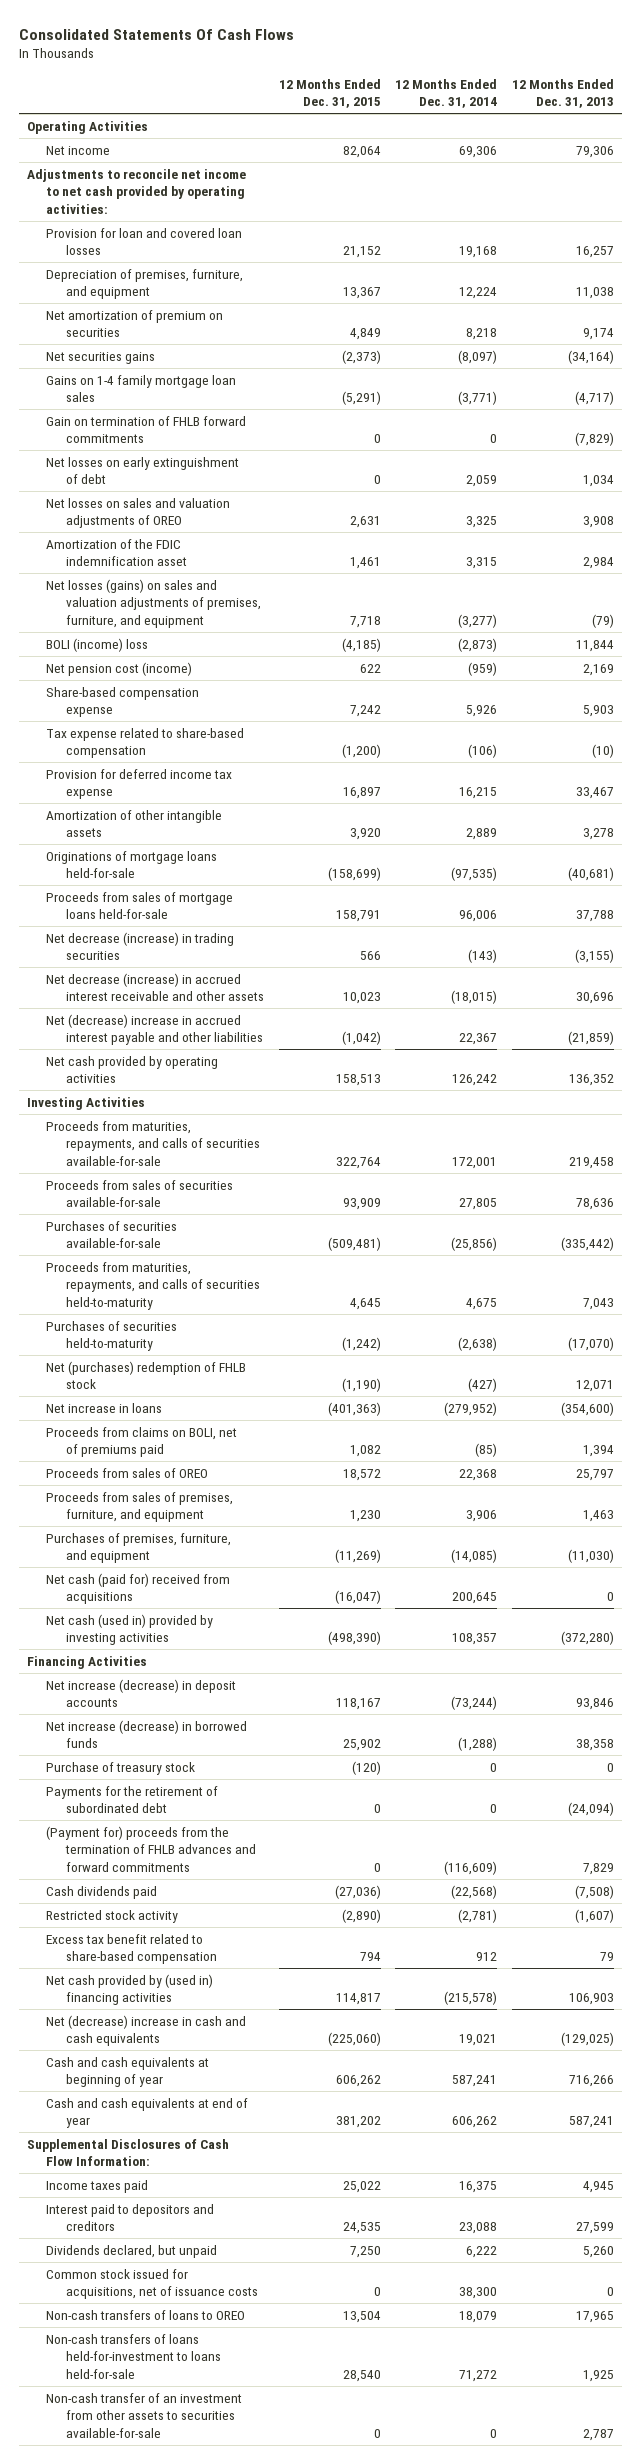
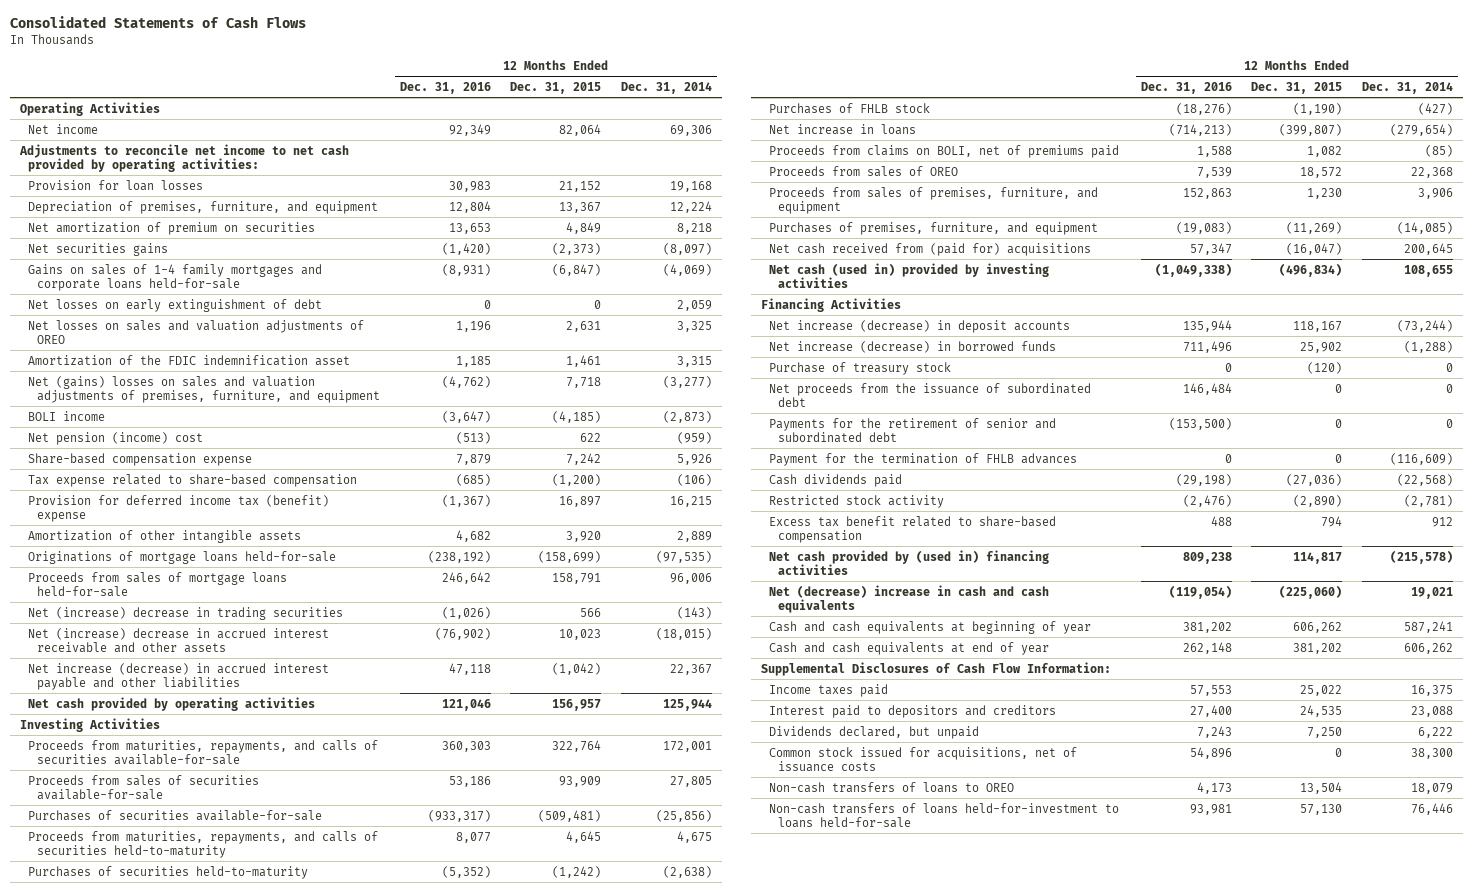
- Consolidated Statements Of Cash Flows
+ Consolidated Statements of Cash Flows
- | 12 Months Ended Dec. 31, 2015 | 12 Months Ended Dec. 31, 2014 | 12 Months Ended Dec. 31, 2013
+ | 12 Months Ended Dec. 31, 2016 | 12 Months Ended Dec. 31, 2015 | 12 Months Ended Dec. 31, 2014
- Provision for loan and covered loan losses | 21,152 | 19,168 | 16,257
+ Provision for loan losses | 30,983 | 21,152 | 19,168
- Gains on 1-4 family mortgage loan sales | (5,291) | (3,771) | (4,717)
- Gain on termination of FHLB forward commitments | 0 | 0 | (7,829)
+ Gains on sales of 1-4 family mortgages and corporate loans held-for-sale | (8,931) | (6,847) | (4,069)
- Net losses (gains) on sales and valuation adjustments of premises, furniture, and equipment | 7,718 | (3,277) | (79)
- BOLI (income) loss | (4,185) | (2,873) | 11,844
- Net pension cost (income) | 622 | (959) | 2,169
+ Net (gains) losses on sales and valuation adjustments of premises, furniture, and equipment | (4,762) | 7,718 | (3,277)
+ BOLI income | (3,647) | (4,185) | (2,873)
+ Net pension (income) cost | (513) | 622 | (959)
- Provision for deferred income tax expense | 16,897 | 16,215 | 33,467
+ Provision for deferred income tax (benefit) expense | (1,367) | 16,897 | 16,215
- Net decrease (increase) in trading securities | 566 | (143) | (3,155)
- Net decrease (increase) in accrued interest receivable and other assets | 10,023 | (18,015) | 30,696
- Net (decrease) increase in accrued interest payable and other liabilities | (1,042) | 22,367 | (21,859)
- Net cash provided by operating activities | 158,513 | 126,242 | 136,352
+ Net (increase) decrease in trading securities | (1,026) | 566 | (143)
+ Net (increase) decrease in accrued interest receivable and other assets | (76,902) | 10,023 | (18,015)
+ Net increase (decrease) in accrued interest payable and other liabilities | 47,118 | (1,042) | 22,367
+ Net cash provided by operating activities | 121,046 | 156,957 | 125,944
- Net (purchases) redemption of FHLB stock | (1,190) | (427) | 12,071
- Net increase in loans | (401,363) | (279,952) | (354,600)
+ Purchases of FHLB stock | (18,276) | (1,190) | (427)
+ Net increase in loans | (714,213) | (399,807) | (279,654)
- Net cash (paid for) received from acquisitions | (16,047) | 200,645 | 0
- Net cash (used in) provided by investing activities | (498,390) | 108,357 | (372,280)
+ Net cash received from (paid for) acquisitions | 57,347 | (16,047) | 200,645
+ Net cash (used in) provided by investing activities | (1,049,338) | (496,834) | 108,655
- Payments for the retirement of subordinated debt | 0 | 0 | (24,094)
- (Payment for) proceeds from the termination of FHLB advances and forward commitments | 0 | (116,609) | 7,829
+ Net proceeds from the issuance of subordinated debt | 146,484 | 0 | 0
+ Payments for the retirement of senior and subordinated debt | (153,500) | 0 | 0
+ Payment for the termination of FHLB advances | 0 | 0 | (116,609)
- Non-cash transfers of loans held-for-investment to loans held-for-sale | 28,540 | 71,272 | 1,925
- Non-cash transfer of an investment from other assets to securities available-for-sale | 0 | 0 | 2,787
+ Non-cash transfers of loans held-for-investment to loans held-for-sale | 93,981 | 57,130 | 76,446

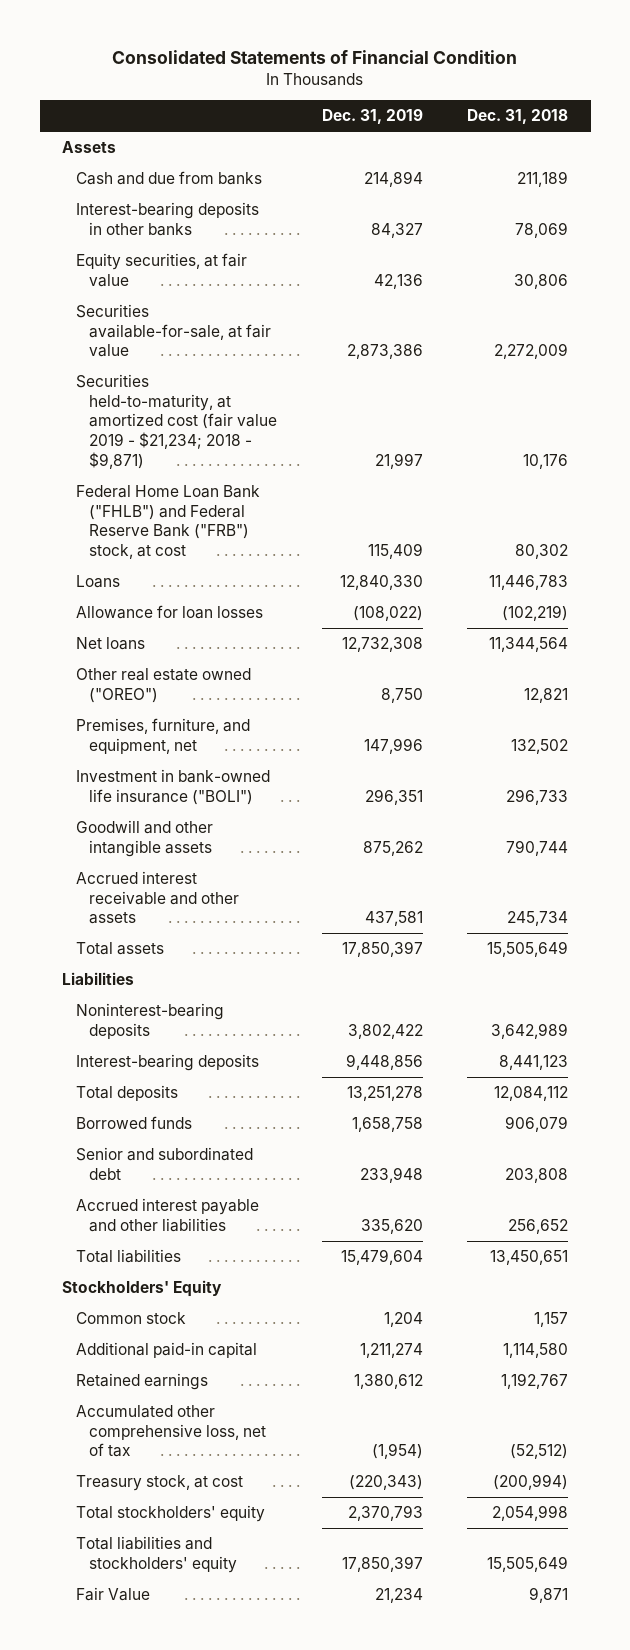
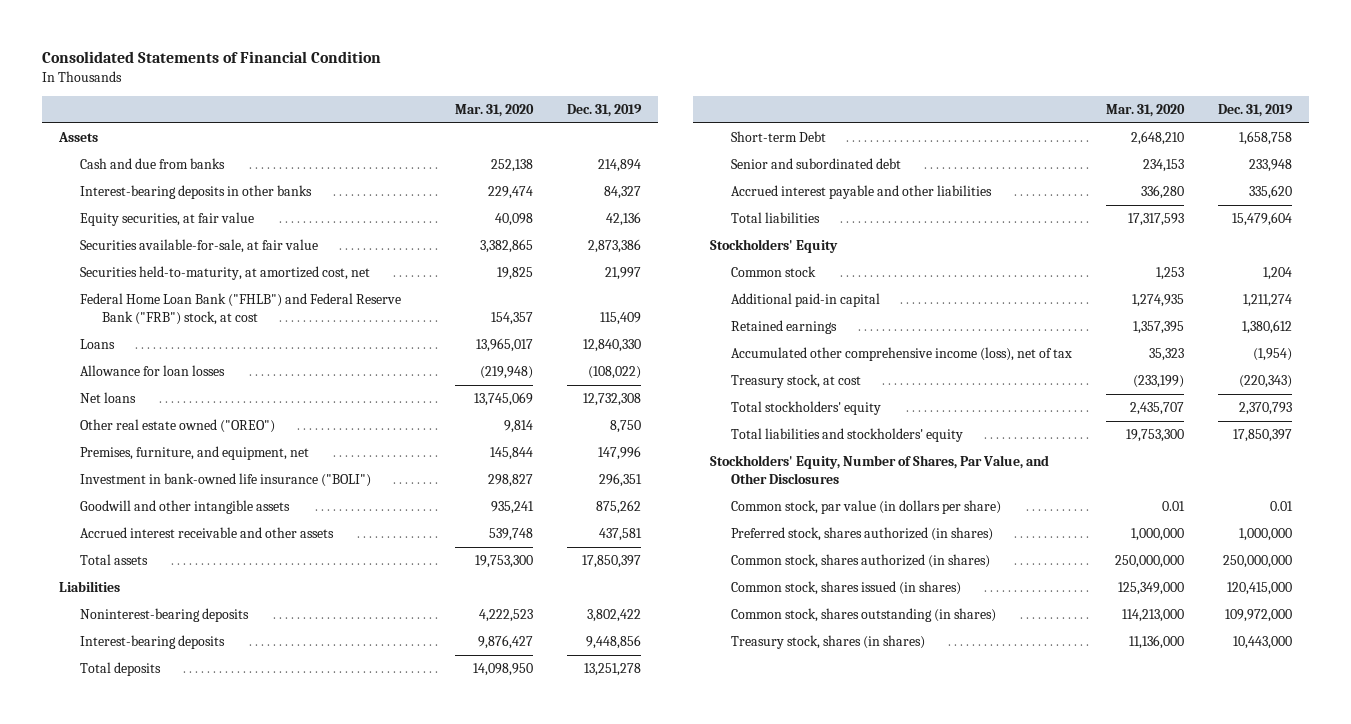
- | Dec. 31, 2019 | Dec. 31, 2018
+ | Mar. 31, 2020 | Dec. 31, 2019
- Securities held-to-maturity, at amortized cost (fair value 2019 - $21,234; 2018 - $9,871) | 21,997 | 10,176
+ Securities held-to-maturity, at amortized cost, net | 19,825 | 21,997
- Borrowed funds | 1,658,758 | 906,079
+ Short-term Debt | 2,648,210 | 1,658,758
- Accumulated other comprehensive loss, net of tax | (1,954) | (52,512)
+ Accumulated other comprehensive income (loss), net of tax | 35,323 | (1,954)
- Fair Value | 21,234 | 9,871
+ Stockholders' Equity, Number of Shares, Par Value, and Other Disclosures
+ Common stock, par value (in dollars per share) | 0.01 | 0.01
+ Preferred stock, shares authorized (in shares) | 1,000,000 | 1,000,000
+ Common stock, shares authorized (in shares) | 250,000,000 | 250,000,000
+ Common stock, shares issued (in shares) | 125,349,000 | 120,415,000
+ Common stock, shares outstanding (in shares) | 114,213,000 | 109,972,000
+ Treasury stock, shares (in shares) | 11,136,000 | 10,443,000

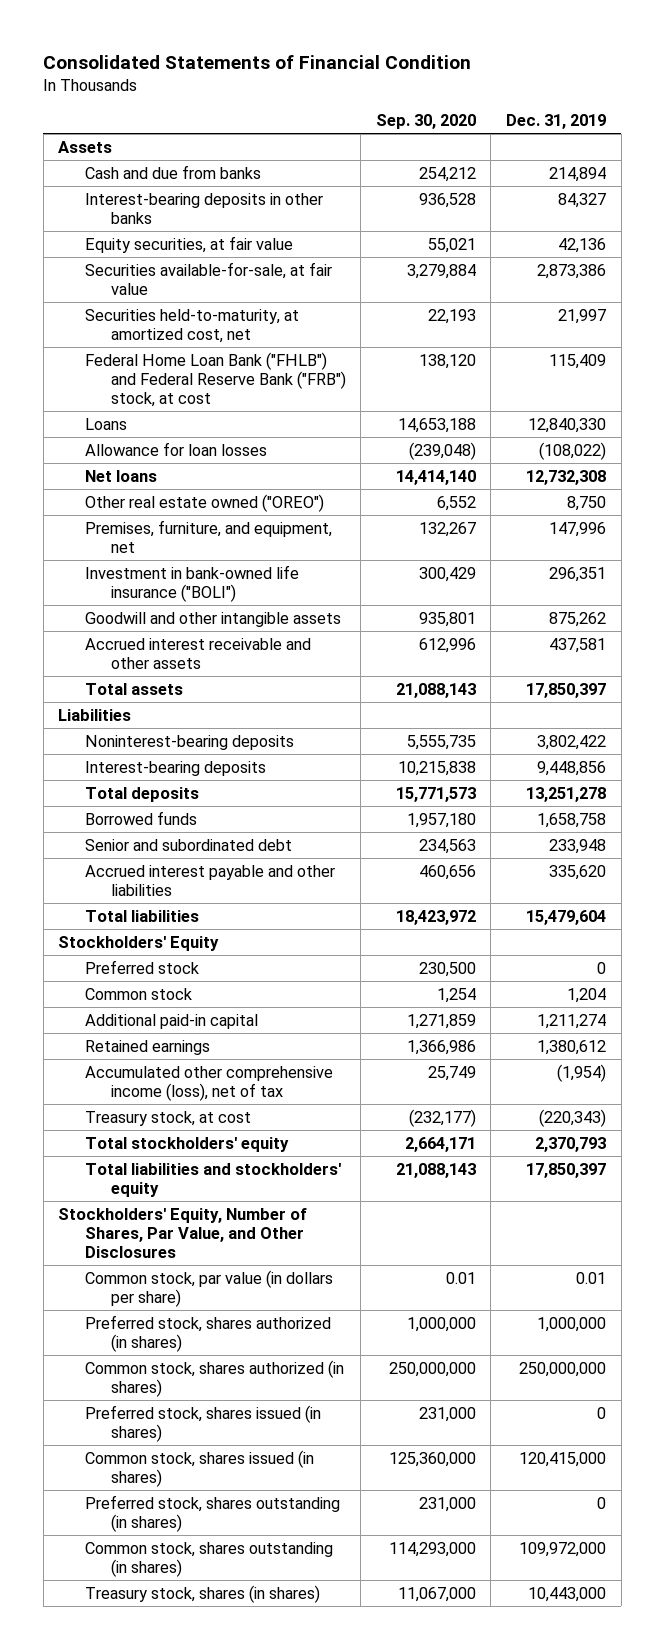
- | Mar. 31, 2020 | Dec. 31, 2019
+ | Sep. 30, 2020 | Dec. 31, 2019
- Short-term Debt | 2,648,210 | 1,658,758
+ Borrowed funds | 1,957,180 | 1,658,758
+ Preferred stock | 230,500 | 0
+ Preferred stock, shares issued (in shares) | 231,000 | 0
+ Preferred stock, shares outstanding (in shares) | 231,000 | 0

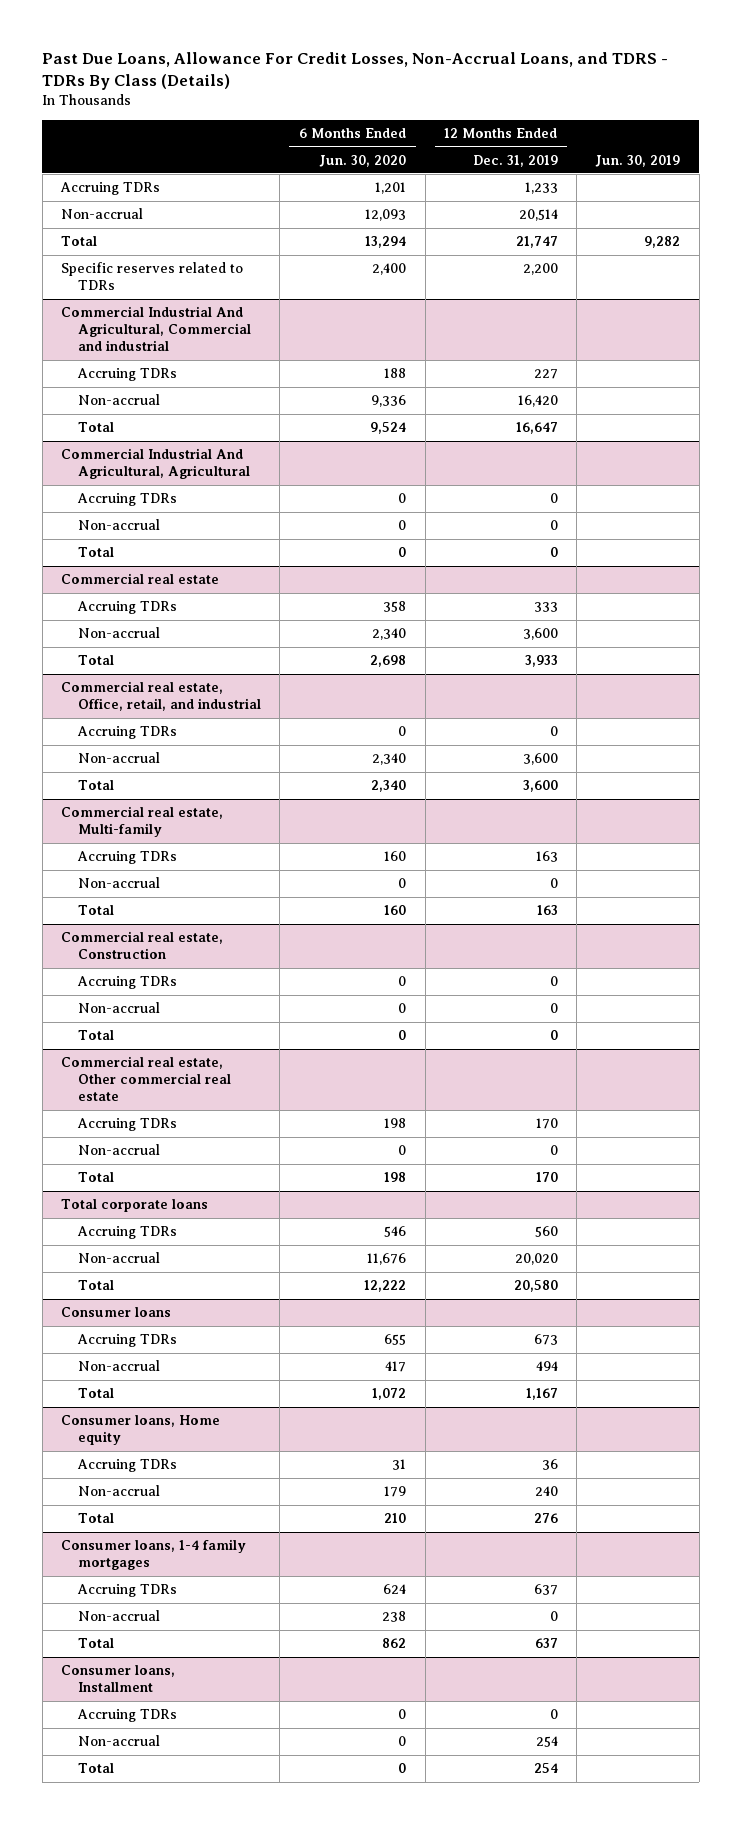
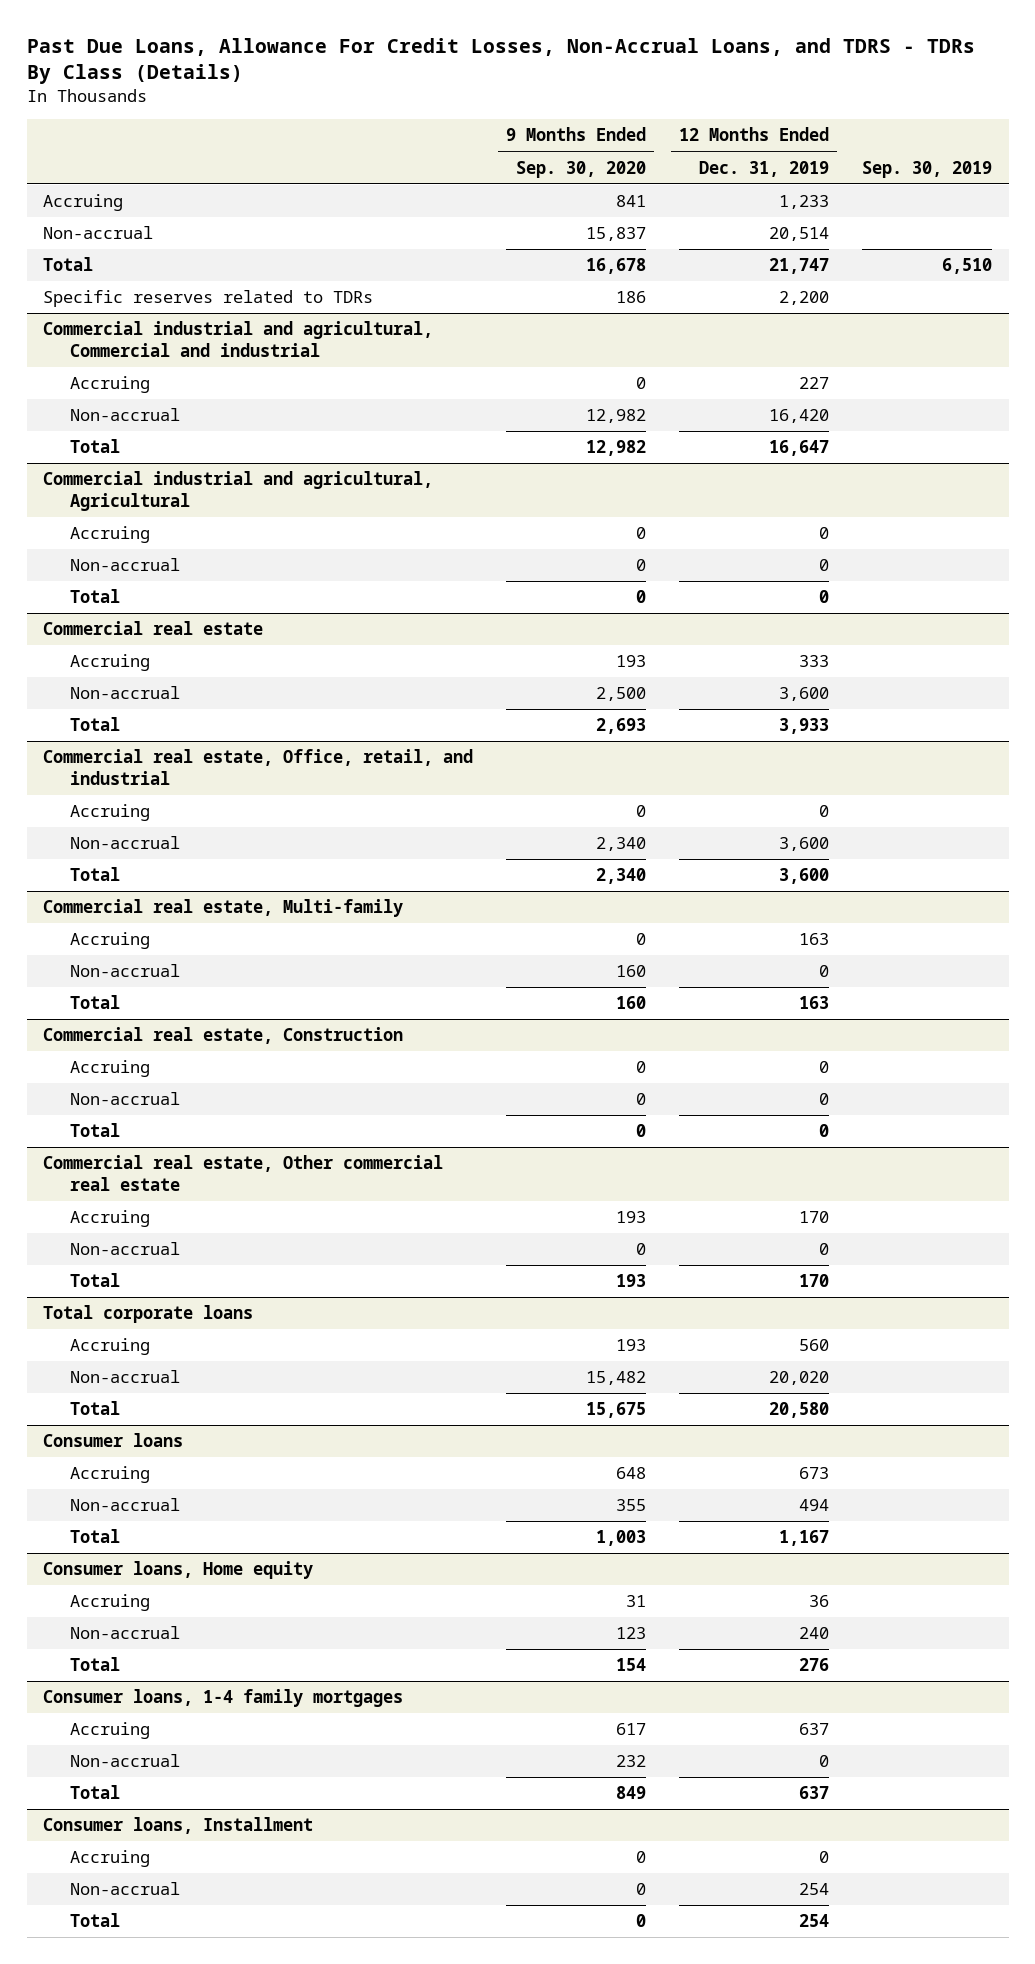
- | 6 Months Ended Jun. 30, 2020 | 12 Months Ended Dec. 31, 2019 | Jun. 30, 2019
+ | 9 Months Ended Sep. 30, 2020 | 12 Months Ended Dec. 31, 2019 | Sep. 30, 2019
- Accruing TDRs | 1,201 | 1,233 |
+ Accruing | 841 | 1,233 |
- Commercial Industrial And Agricultural, Commercial and industrial
- Accruing TDRs | 188 | 227 |
+ Commercial industrial and agricultural, Commercial and industrial
+ Accruing | 0 | 227 |
- Commercial Industrial And Agricultural, Agricultural
- Accruing TDRs | 0 | 0 |
+ Commercial industrial and agricultural, Agricultural
+ Accruing | 0 | 0 |
@ Commercial real estate
- Accruing TDRs | 358 | 333 |
+ Accruing | 193 | 333 |
@ Commercial real estate, Office, retail, and industrial
- Accruing TDRs | 0 | 0 |
+ Accruing | 0 | 0 |
@ Commercial real estate, Multi-family
- Accruing TDRs | 160 | 163 |
+ Accruing | 0 | 163 |
@ Commercial real estate, Construction
- Accruing TDRs | 0 | 0 |
+ Accruing | 0 | 0 |
@ Commercial real estate, Other commercial real estate
- Accruing TDRs | 198 | 170 |
+ Accruing | 193 | 170 |
@ Total corporate loans
- Accruing TDRs | 546 | 560 |
+ Accruing | 193 | 560 |
@ Consumer loans
- Accruing TDRs | 655 | 673 |
+ Accruing | 648 | 673 |
@ Consumer loans, Home equity
- Accruing TDRs | 31 | 36 |
+ Accruing | 31 | 36 |
@ Consumer loans, 1-4 family mortgages
- Accruing TDRs | 624 | 637 |
+ Accruing | 617 | 637 |
@ Consumer loans, Installment
- Accruing TDRs | 0 | 0 |
+ Accruing | 0 | 0 |

